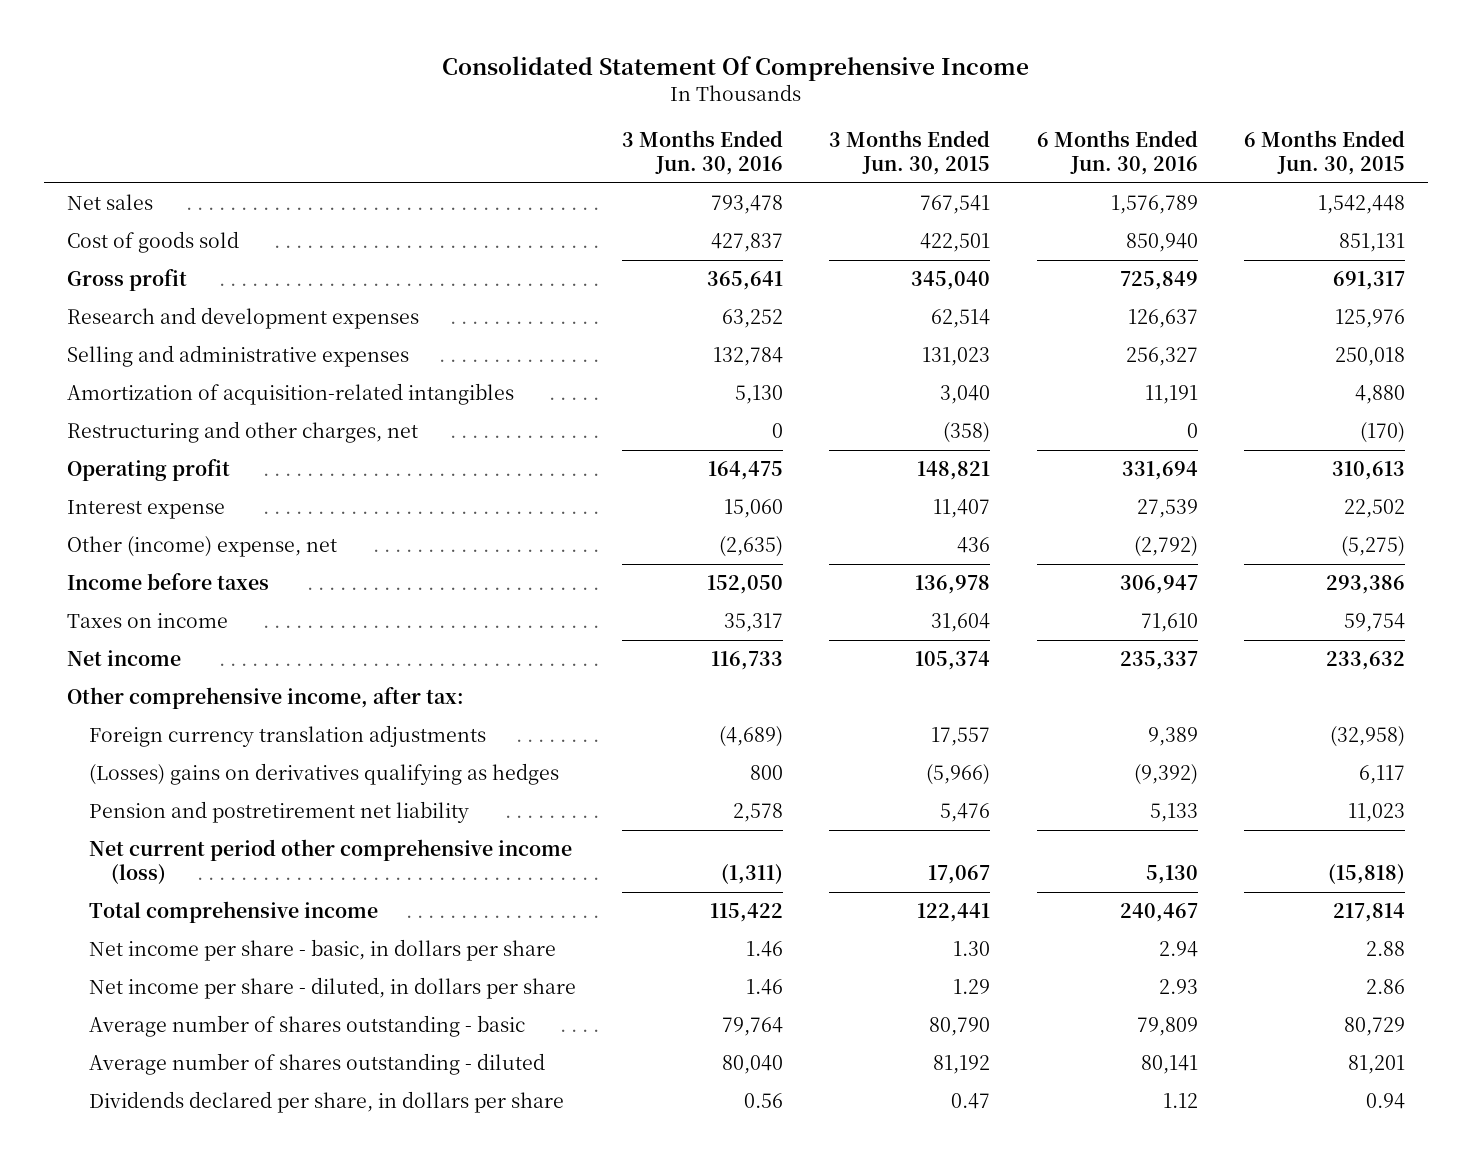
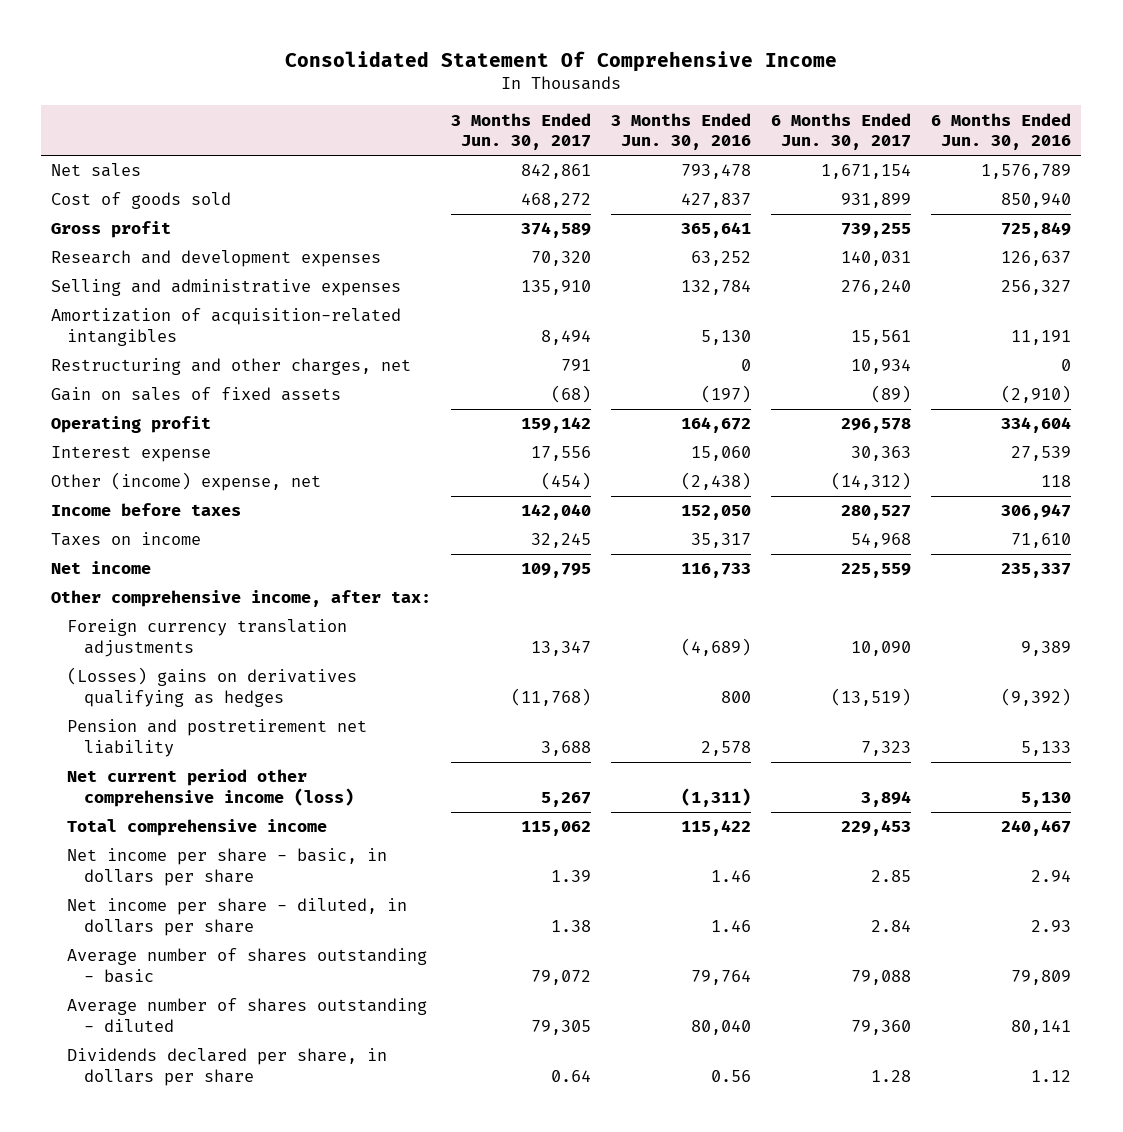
- | 3 Months Ended Jun. 30, 2016 | 3 Months Ended Jun. 30, 2015 | 6 Months Ended Jun. 30, 2016 | 6 Months Ended Jun. 30, 2015
+ | 3 Months Ended Jun. 30, 2017 | 3 Months Ended Jun. 30, 2016 | 6 Months Ended Jun. 30, 2017 | 6 Months Ended Jun. 30, 2016
- Operating profit | 164,475 | 148,821 | 331,694 | 310,613
+ Gain on sales of fixed assets | (68) | (197) | (89) | (2,910)
+ Operating profit | 159,142 | 164,672 | 296,578 | 334,604
- Other (income) expense, net | (2,635) | 436 | (2,792) | (5,275)
+ Other (income) expense, net | (454) | (2,438) | (14,312) | 118

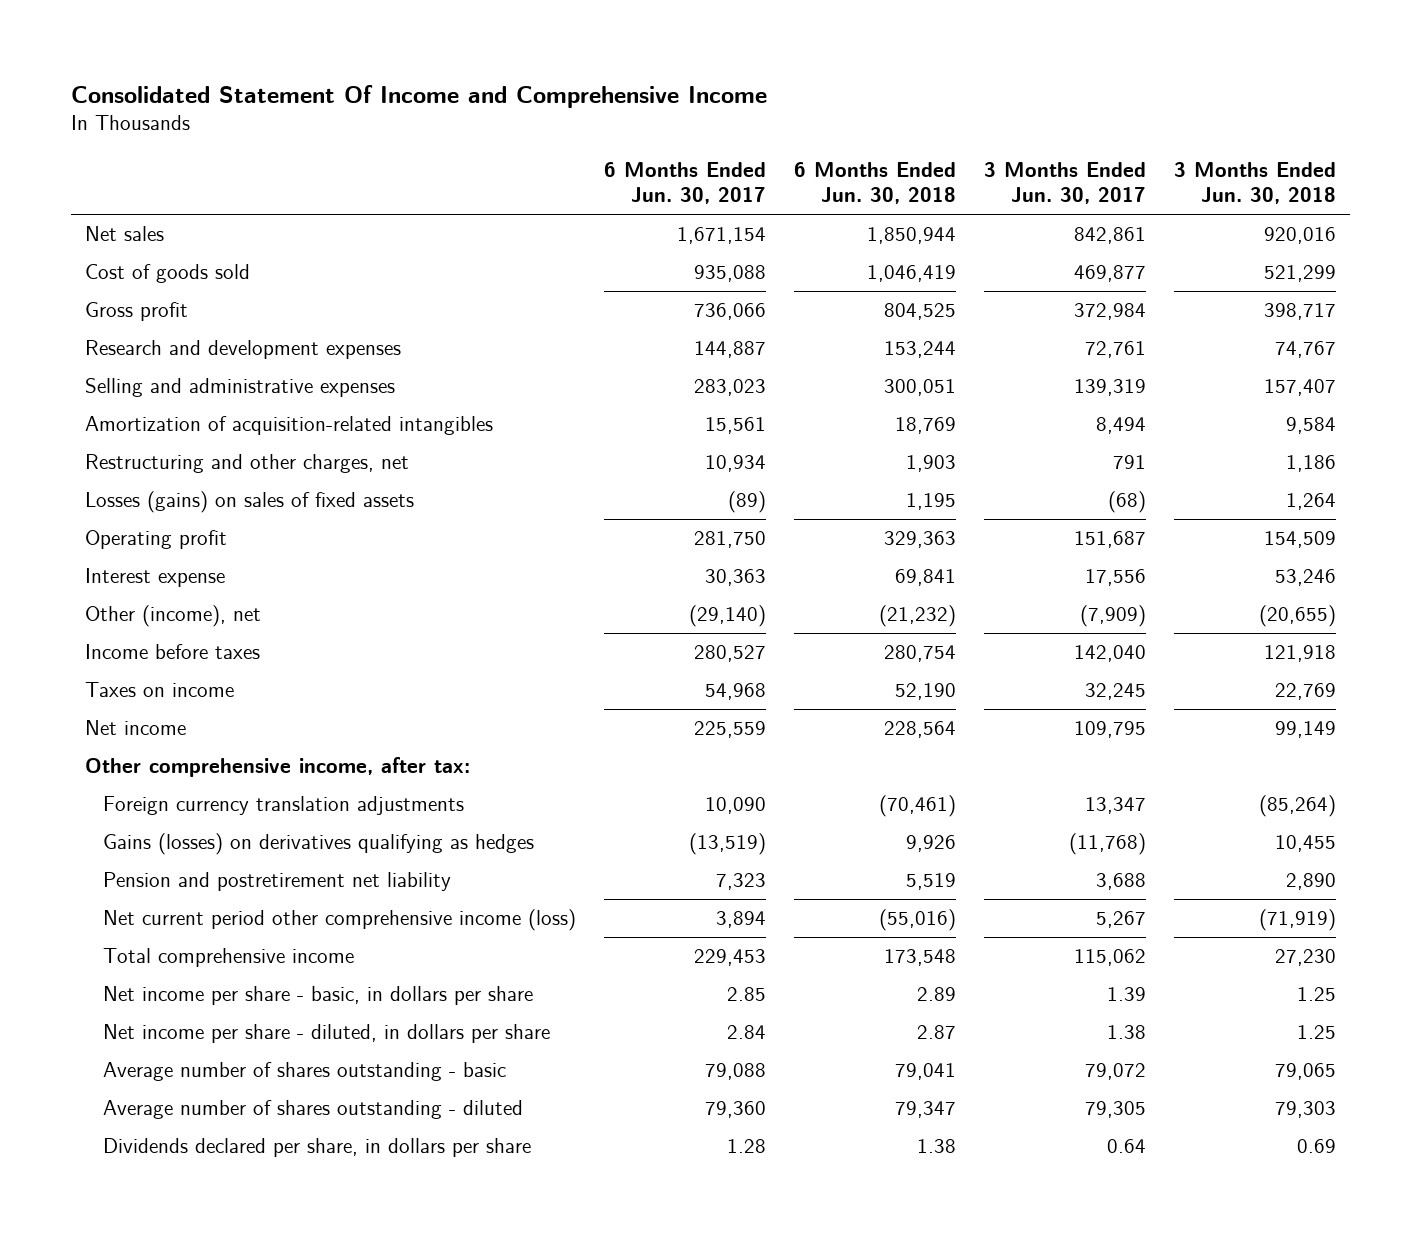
- Consolidated Statement Of Comprehensive Income
+ Consolidated Statement Of Income and Comprehensive Income
- | 3 Months Ended Jun. 30, 2017 | 3 Months Ended Jun. 30, 2016 | 6 Months Ended Jun. 30, 2017 | 6 Months Ended Jun. 30, 2016
+ | 6 Months Ended Jun. 30, 2017 | 6 Months Ended Jun. 30, 2018 | 3 Months Ended Jun. 30, 2017 | 3 Months Ended Jun. 30, 2018
- Cost of goods sold | 468,272 | 427,837 | 931,899 | 850,940
- Gross profit | 374,589 | 365,641 | 739,255 | 725,849
- Research and development expenses | 70,320 | 63,252 | 140,031 | 126,637
- Selling and administrative expenses | 135,910 | 132,784 | 276,240 | 256,327
+ Cost of goods sold | 935,088 | 1,046,419 | 469,877 | 521,299
+ Gross profit | 736,066 | 804,525 | 372,984 | 398,717
+ Research and development expenses | 144,887 | 153,244 | 72,761 | 74,767
+ Selling and administrative expenses | 283,023 | 300,051 | 139,319 | 157,407
- Gain on sales of fixed assets | (68) | (197) | (89) | (2,910)
- Operating profit | 159,142 | 164,672 | 296,578 | 334,604
+ Losses (gains) on sales of fixed assets | (89) | 1,195 | (68) | 1,264
+ Operating profit | 281,750 | 329,363 | 151,687 | 154,509
- Other (income) expense, net | (454) | (2,438) | (14,312) | 118
+ Other (income), net | (29,140) | (21,232) | (7,909) | (20,655)
- (Losses) gains on derivatives qualifying as hedges | (11,768) | 800 | (13,519) | (9,392)
+ Gains (losses) on derivatives qualifying as hedges | (13,519) | 9,926 | (11,768) | 10,455

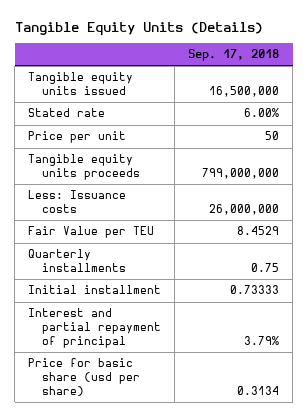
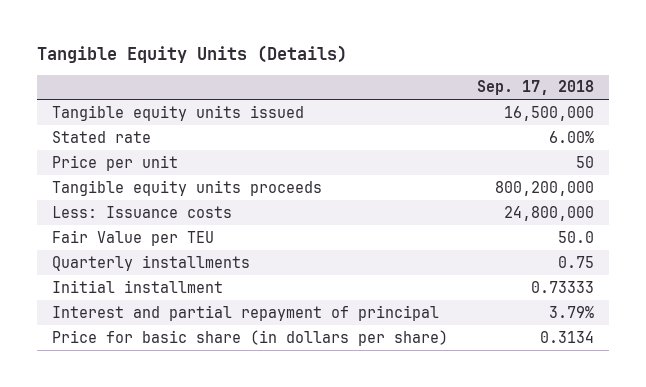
- Tangible equity units proceeds | 799,000,000
- Less: Issuance costs | 26,000,000
- Fair Value per TEU | 8.4529
+ Tangible equity units proceeds | 800,200,000
+ Less: Issuance costs | 24,800,000
+ Fair Value per TEU | 50.0
- Price for basic share (usd per share) | 0.3134
+ Price for basic share (in dollars per share) | 0.3134

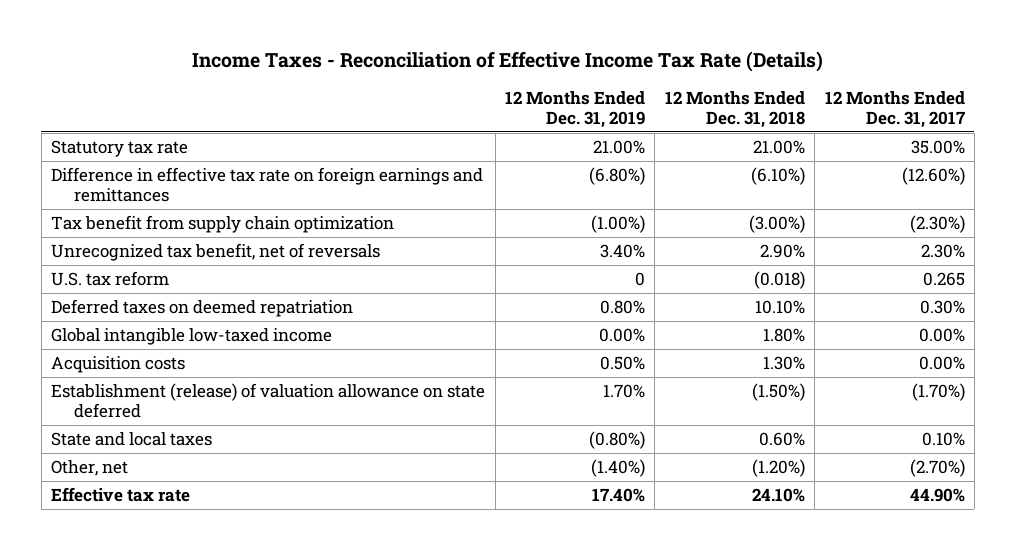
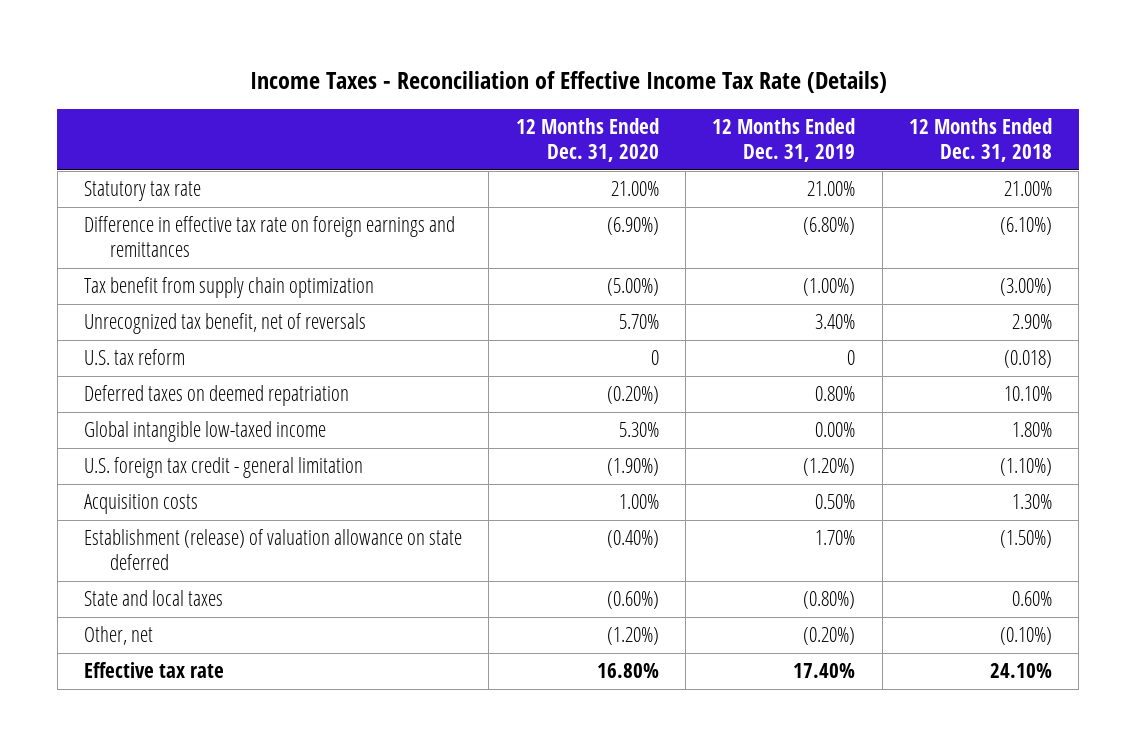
- | 12 Months Ended Dec. 31, 2019 | 12 Months Ended Dec. 31, 2018 | 12 Months Ended Dec. 31, 2017
+ | 12 Months Ended Dec. 31, 2020 | 12 Months Ended Dec. 31, 2019 | 12 Months Ended Dec. 31, 2018
+ U.S. foreign tax credit - general limitation | (1.90%) | (1.20%) | (1.10%)
- Other, net | (1.40%) | (1.20%) | (2.70%)
+ Other, net | (1.20%) | (0.20%) | (0.10%)

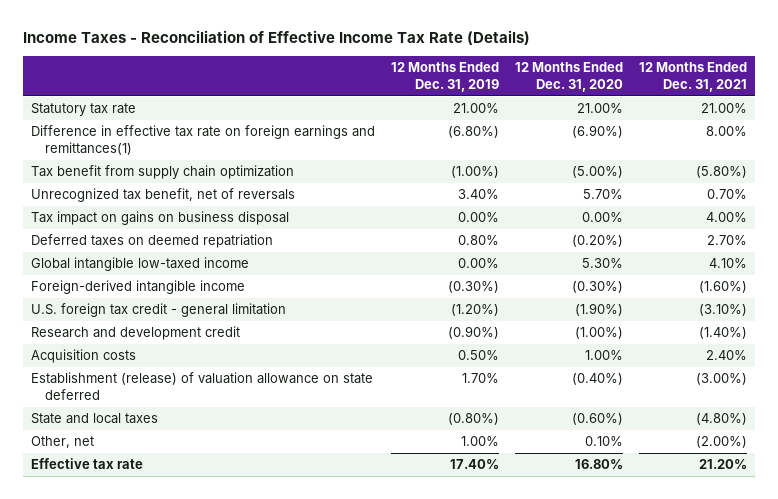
- | 12 Months Ended Dec. 31, 2020 | 12 Months Ended Dec. 31, 2019 | 12 Months Ended Dec. 31, 2018
+ | 12 Months Ended Dec. 31, 2019 | 12 Months Ended Dec. 31, 2020 | 12 Months Ended Dec. 31, 2021
- Difference in effective tax rate on foreign earnings and remittances | (6.90%) | (6.80%) | (6.10%)
+ Difference in effective tax rate on foreign earnings and remittances(1) | (6.80%) | (6.90%) | 8.00%
- U.S. tax reform | 0 | 0 | (0.018)
+ Tax impact on gains on business disposal | 0.00% | 0.00% | 4.00%
+ Foreign-derived intangible income | (0.30%) | (0.30%) | (1.60%)
+ Research and development credit | (0.90%) | (1.00%) | (1.40%)
- Other, net | (1.20%) | (0.20%) | (0.10%)
+ Other, net | 1.00% | 0.10% | (2.00%)

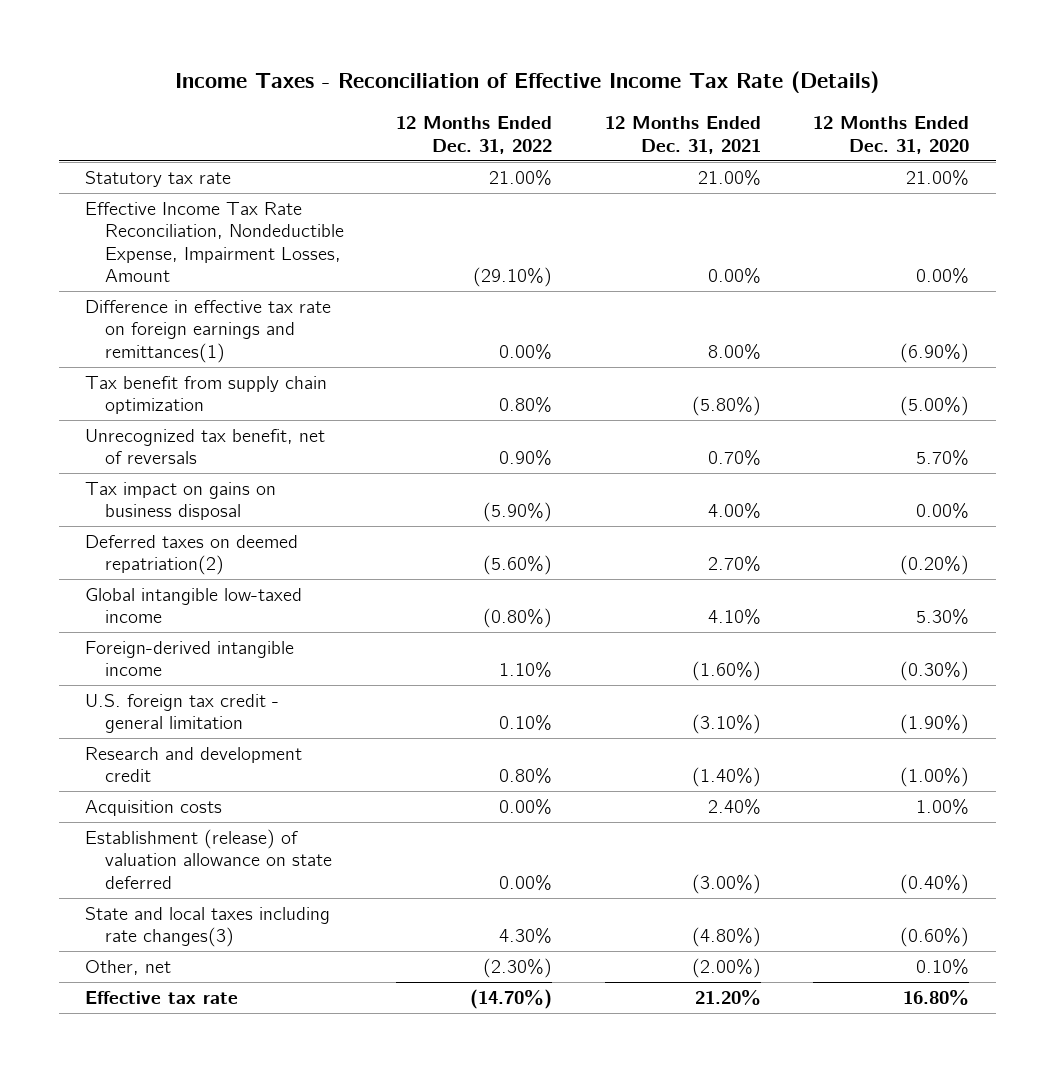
- | 12 Months Ended Dec. 31, 2019 | 12 Months Ended Dec. 31, 2020 | 12 Months Ended Dec. 31, 2021
+ | 12 Months Ended Dec. 31, 2022 | 12 Months Ended Dec. 31, 2021 | 12 Months Ended Dec. 31, 2020
+ Effective Income Tax Rate Reconciliation, Nondeductible Expense, Impairment Losses, Amount | (29.10%) | 0.00% | 0.00%
- Deferred taxes on deemed repatriation | 0.80% | (0.20%) | 2.70%
+ Deferred taxes on deemed repatriation(2) | (5.60%) | 2.70% | (0.20%)
- State and local taxes | (0.80%) | (0.60%) | (4.80%)
+ State and local taxes including rate changes(3) | 4.30% | (4.80%) | (0.60%)

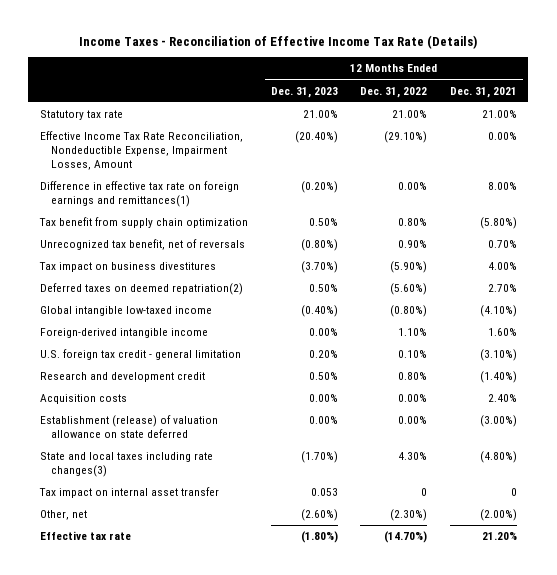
- | 12 Months Ended Dec. 31, 2022 | 12 Months Ended Dec. 31, 2021 | 12 Months Ended Dec. 31, 2020
+ | 12 Months Ended Dec. 31, 2023 | 12 Months Ended Dec. 31, 2022 | 12 Months Ended Dec. 31, 2021
- Tax impact on gains on business disposal | (5.90%) | 4.00% | 0.00%
+ Tax impact on business divestitures | (3.70%) | (5.90%) | 4.00%
- Global intangible low-taxed income | (0.80%) | 4.10% | 5.30%
- Foreign-derived intangible income | 1.10% | (1.60%) | (0.30%)
+ Global intangible low-taxed income | (0.40%) | (0.80%) | (4.10%)
+ Foreign-derived intangible income | 0.00% | 1.10% | 1.60%
+ Tax impact on internal asset transfer | 0.053 | 0 | 0

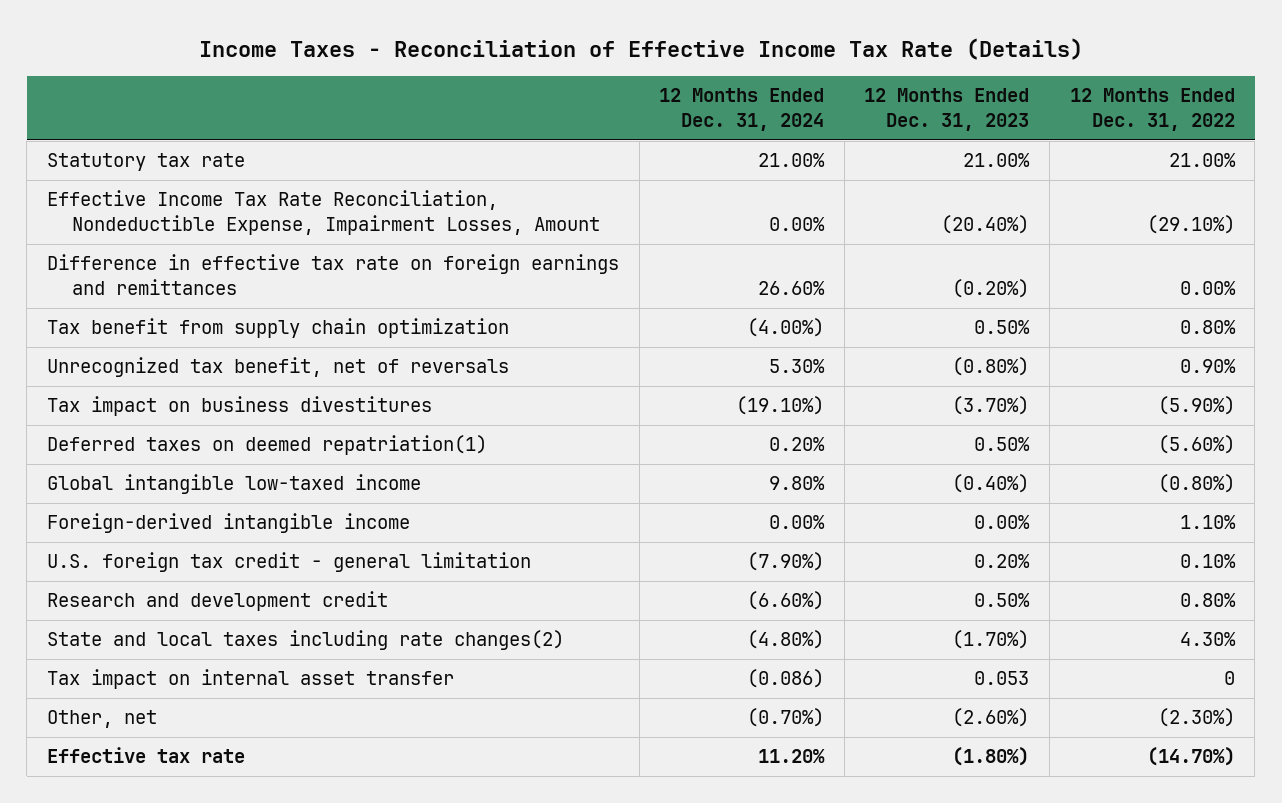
- | 12 Months Ended Dec. 31, 2023 | 12 Months Ended Dec. 31, 2022 | 12 Months Ended Dec. 31, 2021
+ | 12 Months Ended Dec. 31, 2024 | 12 Months Ended Dec. 31, 2023 | 12 Months Ended Dec. 31, 2022
- Difference in effective tax rate on foreign earnings and remittances(1) | (0.20%) | 0.00% | 8.00%
+ Difference in effective tax rate on foreign earnings and remittances | 26.60% | (0.20%) | 0.00%
- Deferred taxes on deemed repatriation(2) | 0.50% | (5.60%) | 2.70%
+ Deferred taxes on deemed repatriation(1) | 0.20% | 0.50% | (5.60%)
- Acquisition costs | 0.00% | 0.00% | 2.40%
- Establishment (release) of valuation allowance on state deferred | 0.00% | 0.00% | (3.00%)
- State and local taxes including rate changes(3) | (1.70%) | 4.30% | (4.80%)
+ State and local taxes including rate changes(2) | (4.80%) | (1.70%) | 4.30%

